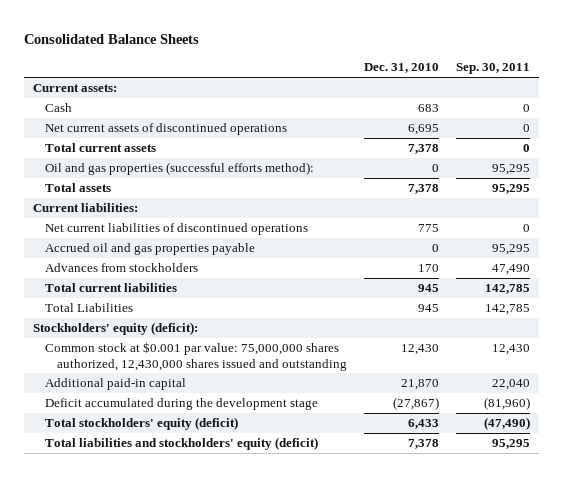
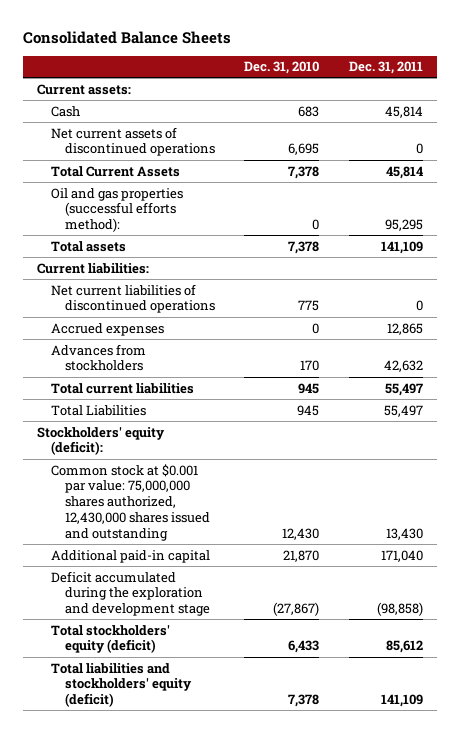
- | Dec. 31, 2010 | Sep. 30, 2011
+ | Dec. 31, 2010 | Dec. 31, 2011
- Total current assets | 7,378 | 0
+ Total Current Assets | 7,378 | 45,814
- Accrued oil and gas properties payable | 0 | 95,295
+ Accrued expenses | 0 | 12,865
- Deficit accumulated during the development stage | (27,867) | (81,960)
+ Deficit accumulated during the exploration and development stage | (27,867) | (98,858)

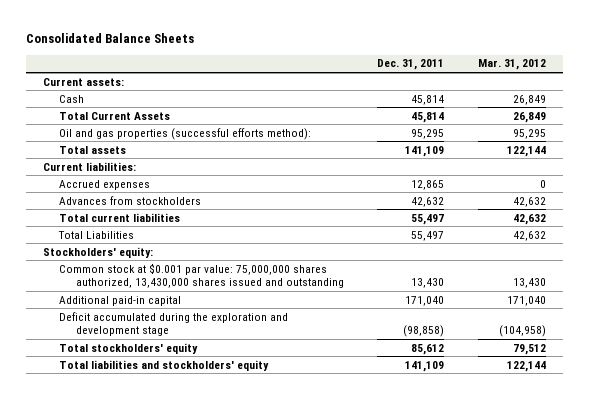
- | Dec. 31, 2010 | Dec. 31, 2011
+ | Dec. 31, 2011 | Mar. 31, 2012
- Net current assets of discontinued operations | 6,695 | 0
- Net current liabilities of discontinued operations | 775 | 0
- Stockholders' equity (deficit):
- Common stock at $0.001 par value: 75,000,000 shares authorized, 12,430,000 shares issued and outstanding | 12,430 | 13,430
+ Stockholders' equity:
+ Common stock at $0.001 par value: 75,000,000 shares authorized, 13,430,000 shares issued and outstanding | 13,430 | 13,430
- Total stockholders' equity (deficit) | 6,433 | 85,612
- Total liabilities and stockholders' equity (deficit) | 7,378 | 141,109
+ Total stockholders' equity | 85,612 | 79,512
+ Total liabilities and stockholders' equity | 141,109 | 122,144

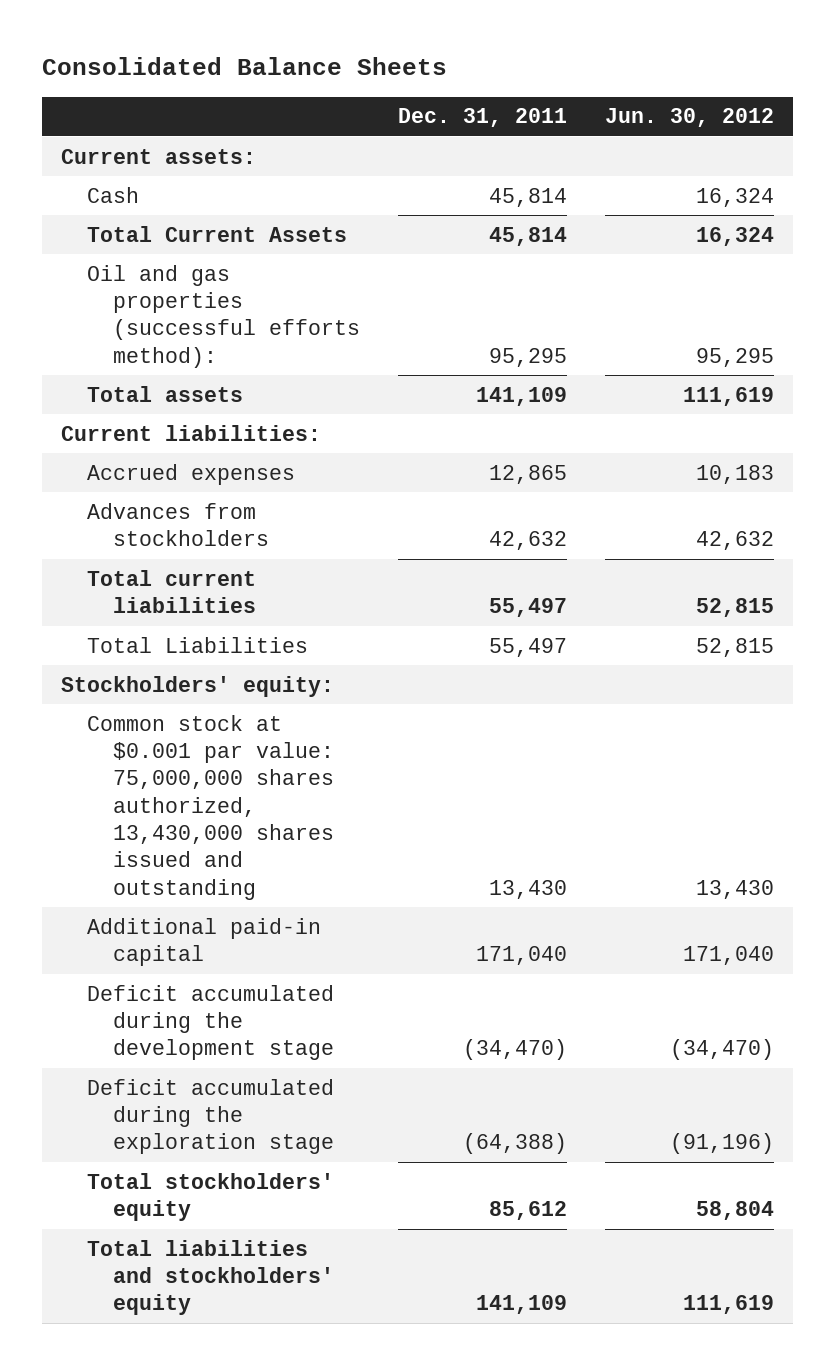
- | Dec. 31, 2011 | Mar. 31, 2012
+ | Dec. 31, 2011 | Jun. 30, 2012
- Deficit accumulated during the exploration and development stage | (98,858) | (104,958)
+ Deficit accumulated during the development stage | (34,470) | (34,470)
+ Deficit accumulated during the exploration stage | (64,388) | (91,196)

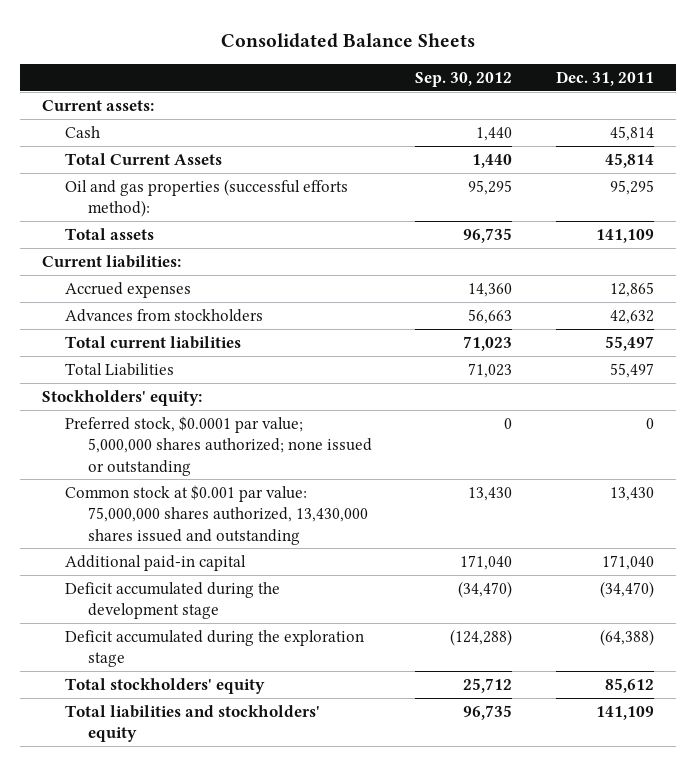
- | Dec. 31, 2011 | Jun. 30, 2012
+ | Sep. 30, 2012 | Dec. 31, 2011
+ Preferred stock, $0.0001 par value; 5,000,000 shares authorized; none issued or outstanding | 0 | 0

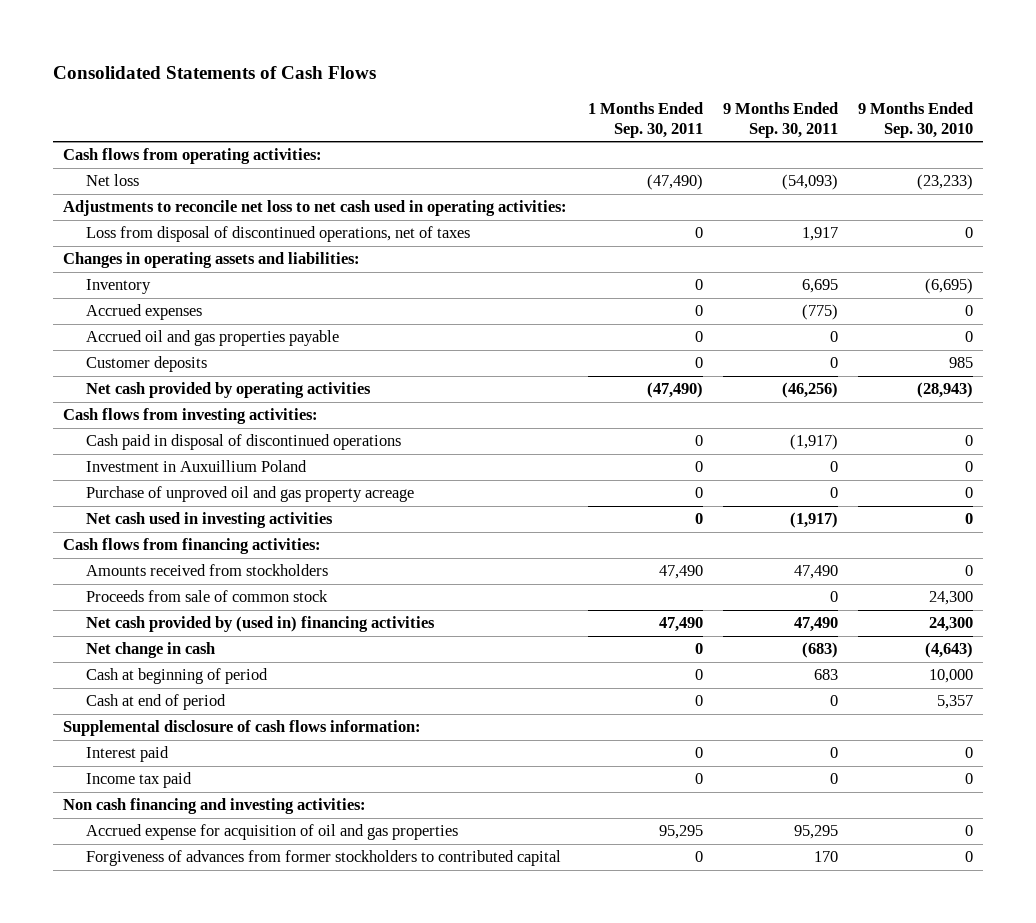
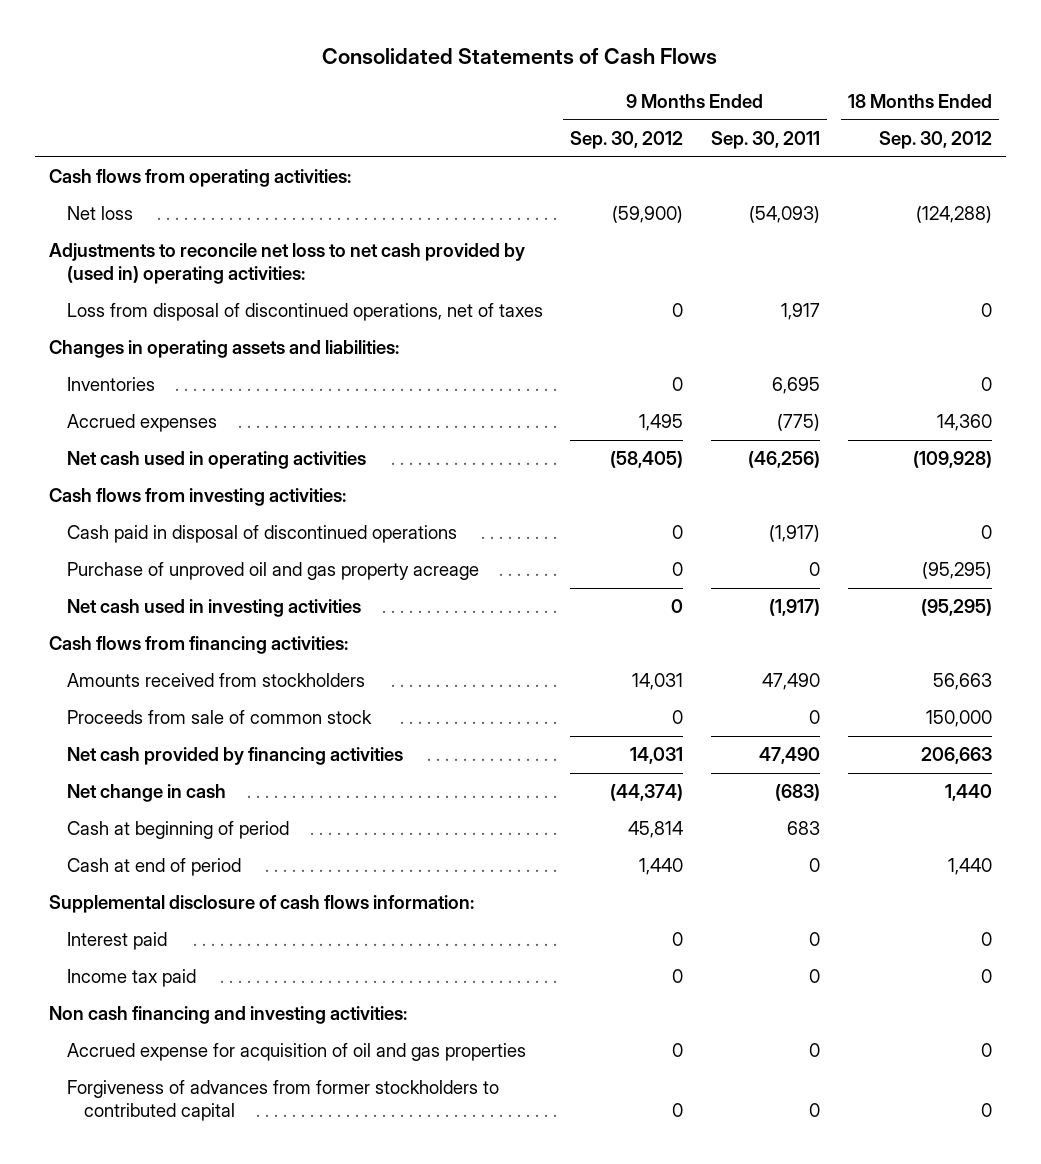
- | 1 Months Ended Sep. 30, 2011 | 9 Months Ended Sep. 30, 2011 | 9 Months Ended Sep. 30, 2010
+ | 9 Months Ended Sep. 30, 2012 | 9 Months Ended Sep. 30, 2011 | 18 Months Ended Sep. 30, 2012
- Adjustments to reconcile net loss to net cash used in operating activities:
+ Adjustments to reconcile net loss to net cash provided by (used in) operating activities:
- Inventory | 0 | 6,695 | (6,695)
+ Inventories | 0 | 6,695 | 0
- Accrued oil and gas properties payable | 0 | 0 | 0
- Customer deposits | 0 | 0 | 985
- Net cash provided by operating activities | (47,490) | (46,256) | (28,943)
+ Net cash used in operating activities | (58,405) | (46,256) | (109,928)
- Investment in Auxuillium Poland | 0 | 0 | 0
- Net cash provided by (used in) financing activities | 47,490 | 47,490 | 24,300
+ Net cash provided by financing activities | 14,031 | 47,490 | 206,663
- Accrued expense for acquisition of oil and gas properties | 95,295 | 95,295 | 0
- Forgiveness of advances from former stockholders to contributed capital | 0 | 170 | 0
+ Accrued expense for acquisition of oil and gas properties | 0 | 0 | 0
+ Forgiveness of advances from former stockholders to contributed capital | 0 | 0 | 0

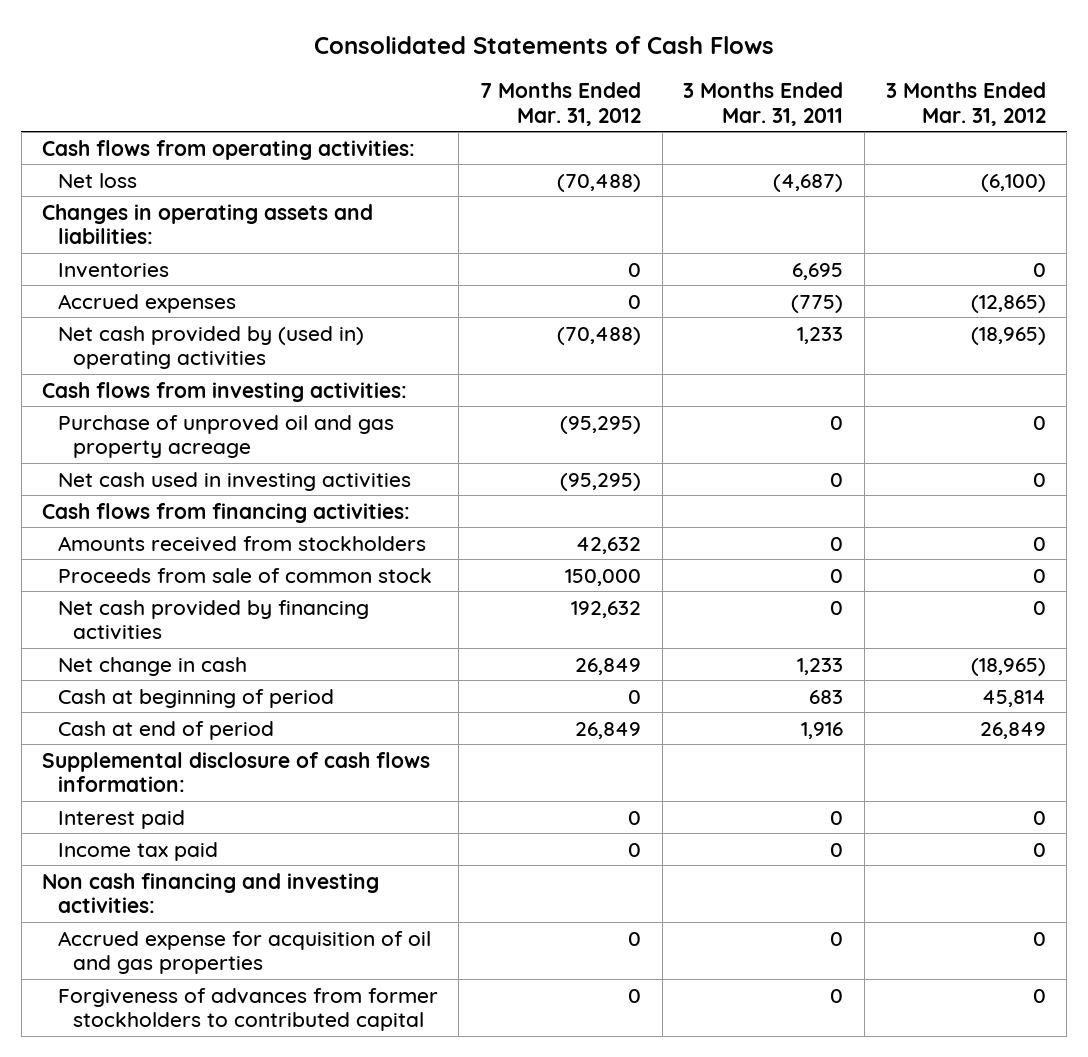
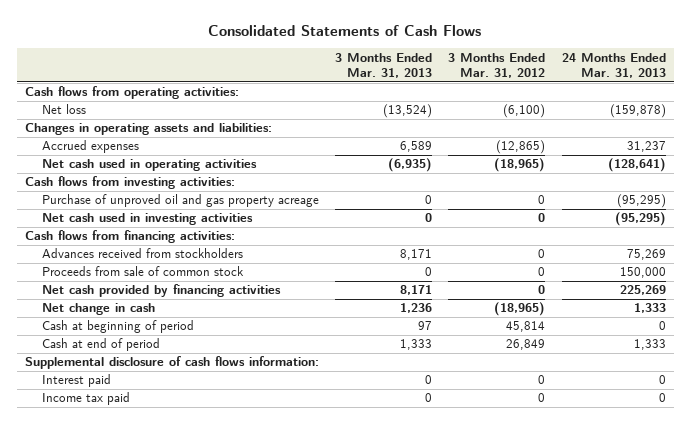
- | 7 Months Ended Mar. 31, 2012 | 3 Months Ended Mar. 31, 2011 | 3 Months Ended Mar. 31, 2012
+ | 3 Months Ended Mar. 31, 2013 | 3 Months Ended Mar. 31, 2012 | 24 Months Ended Mar. 31, 2013
- Inventories | 0 | 6,695 | 0
- Net cash provided by (used in) operating activities | (70,488) | 1,233 | (18,965)
+ Net cash used in operating activities | (6,935) | (18,965) | (128,641)
- Amounts received from stockholders | 42,632 | 0 | 0
+ Advances received from stockholders | 8,171 | 0 | 75,269
- Non cash financing and investing activities:
- Accrued expense for acquisition of oil and gas properties | 0 | 0 | 0
- Forgiveness of advances from former stockholders to contributed capital | 0 | 0 | 0

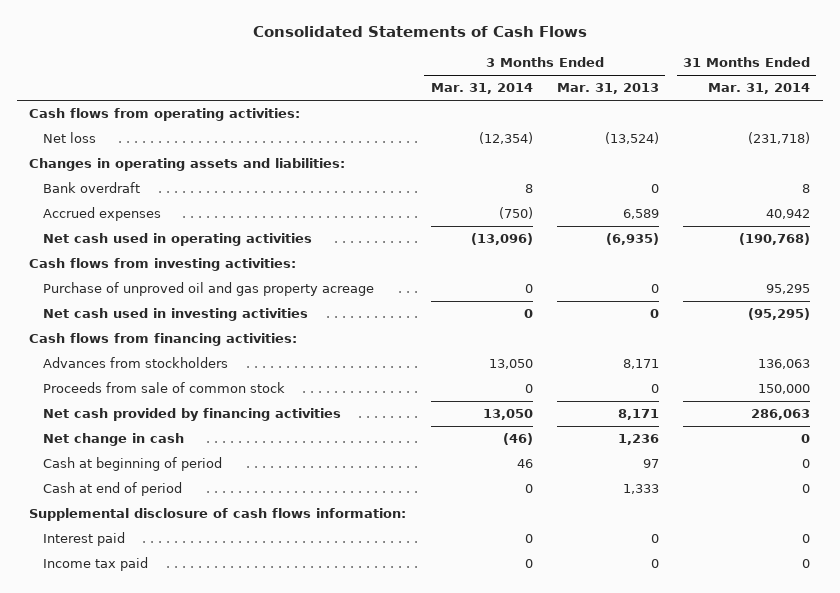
- | 3 Months Ended Mar. 31, 2013 | 3 Months Ended Mar. 31, 2012 | 24 Months Ended Mar. 31, 2013
+ | 3 Months Ended Mar. 31, 2014 | 3 Months Ended Mar. 31, 2013 | 31 Months Ended Mar. 31, 2014
+ Bank overdraft | 8 | 0 | 8
- Advances received from stockholders | 8,171 | 0 | 75,269
+ Advances from stockholders | 13,050 | 8,171 | 136,063

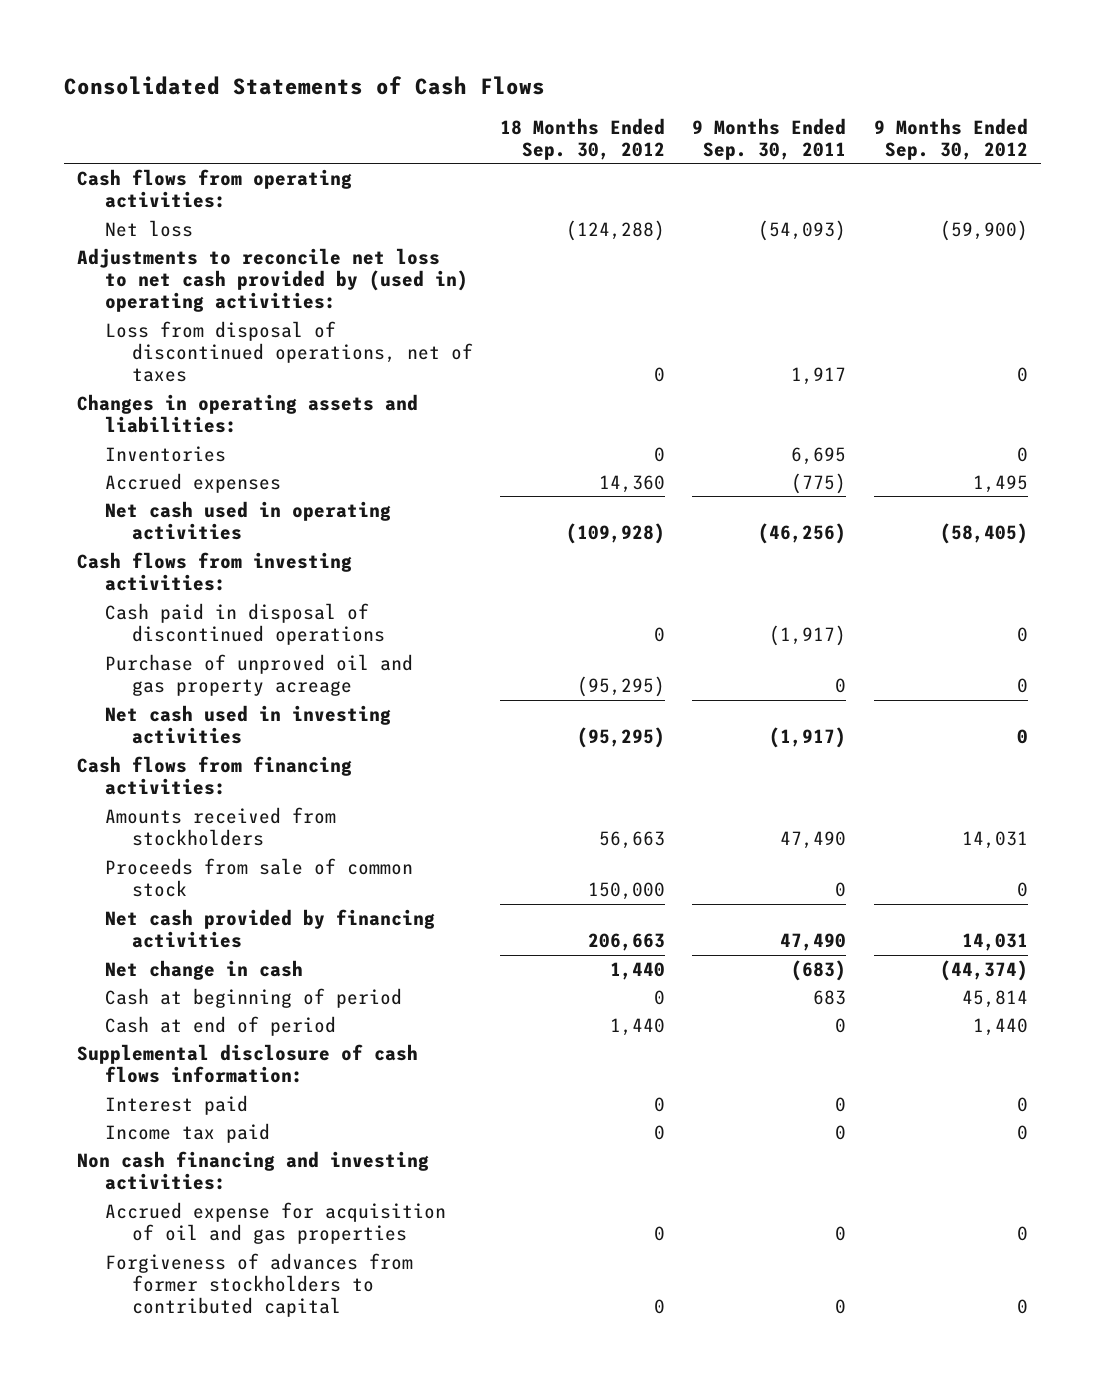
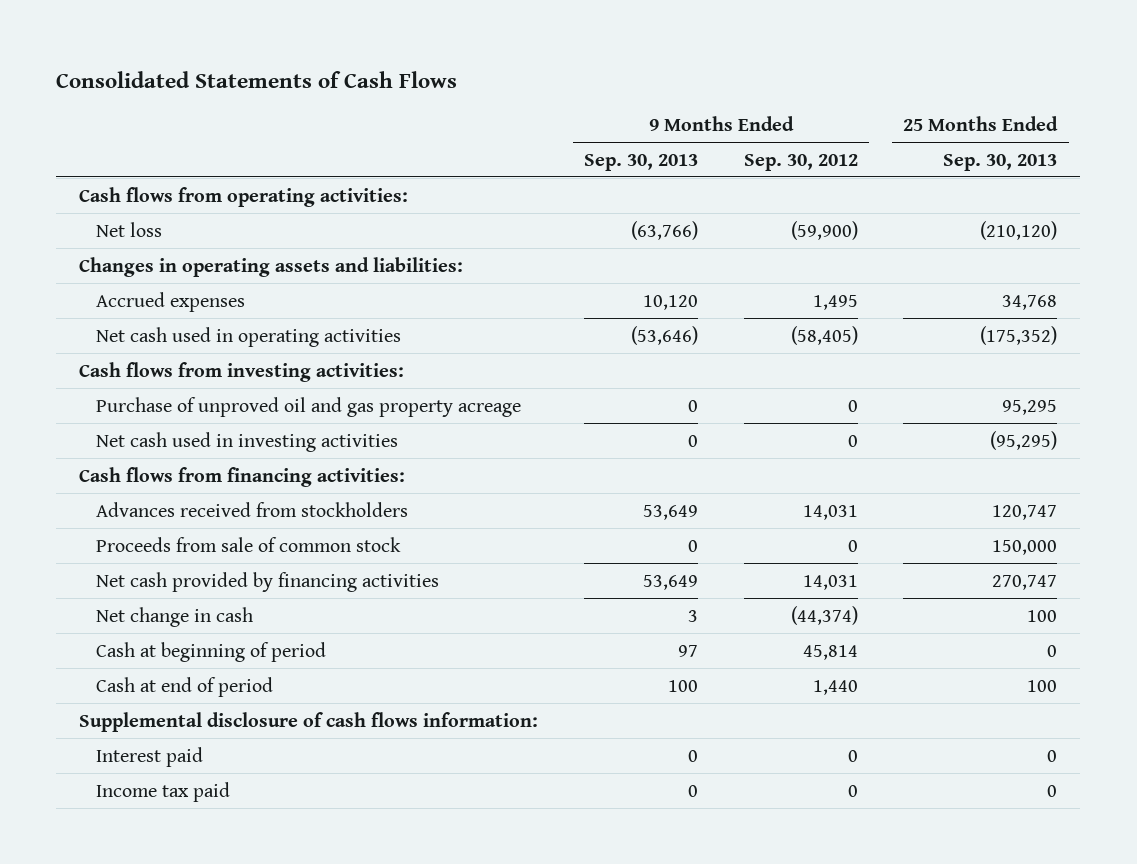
- | 18 Months Ended Sep. 30, 2012 | 9 Months Ended Sep. 30, 2011 | 9 Months Ended Sep. 30, 2012
+ | 9 Months Ended Sep. 30, 2013 | 9 Months Ended Sep. 30, 2012 | 25 Months Ended Sep. 30, 2013
- Adjustments to reconcile net loss to net cash provided by (used in) operating activities:
- Loss from disposal of discontinued operations, net of taxes | 0 | 1,917 | 0
- Inventories | 0 | 6,695 | 0
- Cash paid in disposal of discontinued operations | 0 | (1,917) | 0
- Amounts received from stockholders | 56,663 | 47,490 | 14,031
+ Advances received from stockholders | 53,649 | 14,031 | 120,747
- Non cash financing and investing activities:
- Accrued expense for acquisition of oil and gas properties | 0 | 0 | 0
- Forgiveness of advances from former stockholders to contributed capital | 0 | 0 | 0

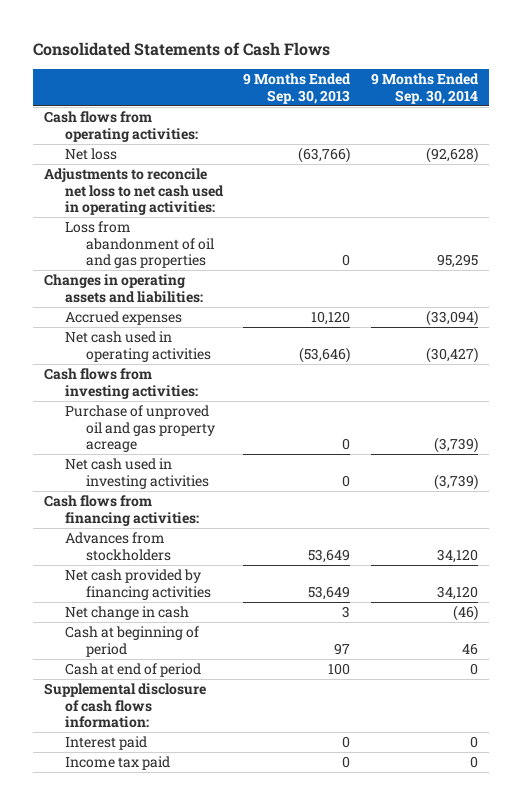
- | 9 Months Ended Sep. 30, 2013 | 9 Months Ended Sep. 30, 2012 | 25 Months Ended Sep. 30, 2013
+ | 9 Months Ended Sep. 30, 2013 | 9 Months Ended Sep. 30, 2014
+ Adjustments to reconcile net loss to net cash used in operating activities:
+ Loss from abandonment of oil and gas properties | 0 | 95,295
- Advances received from stockholders | 53,649 | 14,031 | 120,747
- Proceeds from sale of common stock | 0 | 0 | 150,000
+ Advances from stockholders | 53,649 | 34,120

